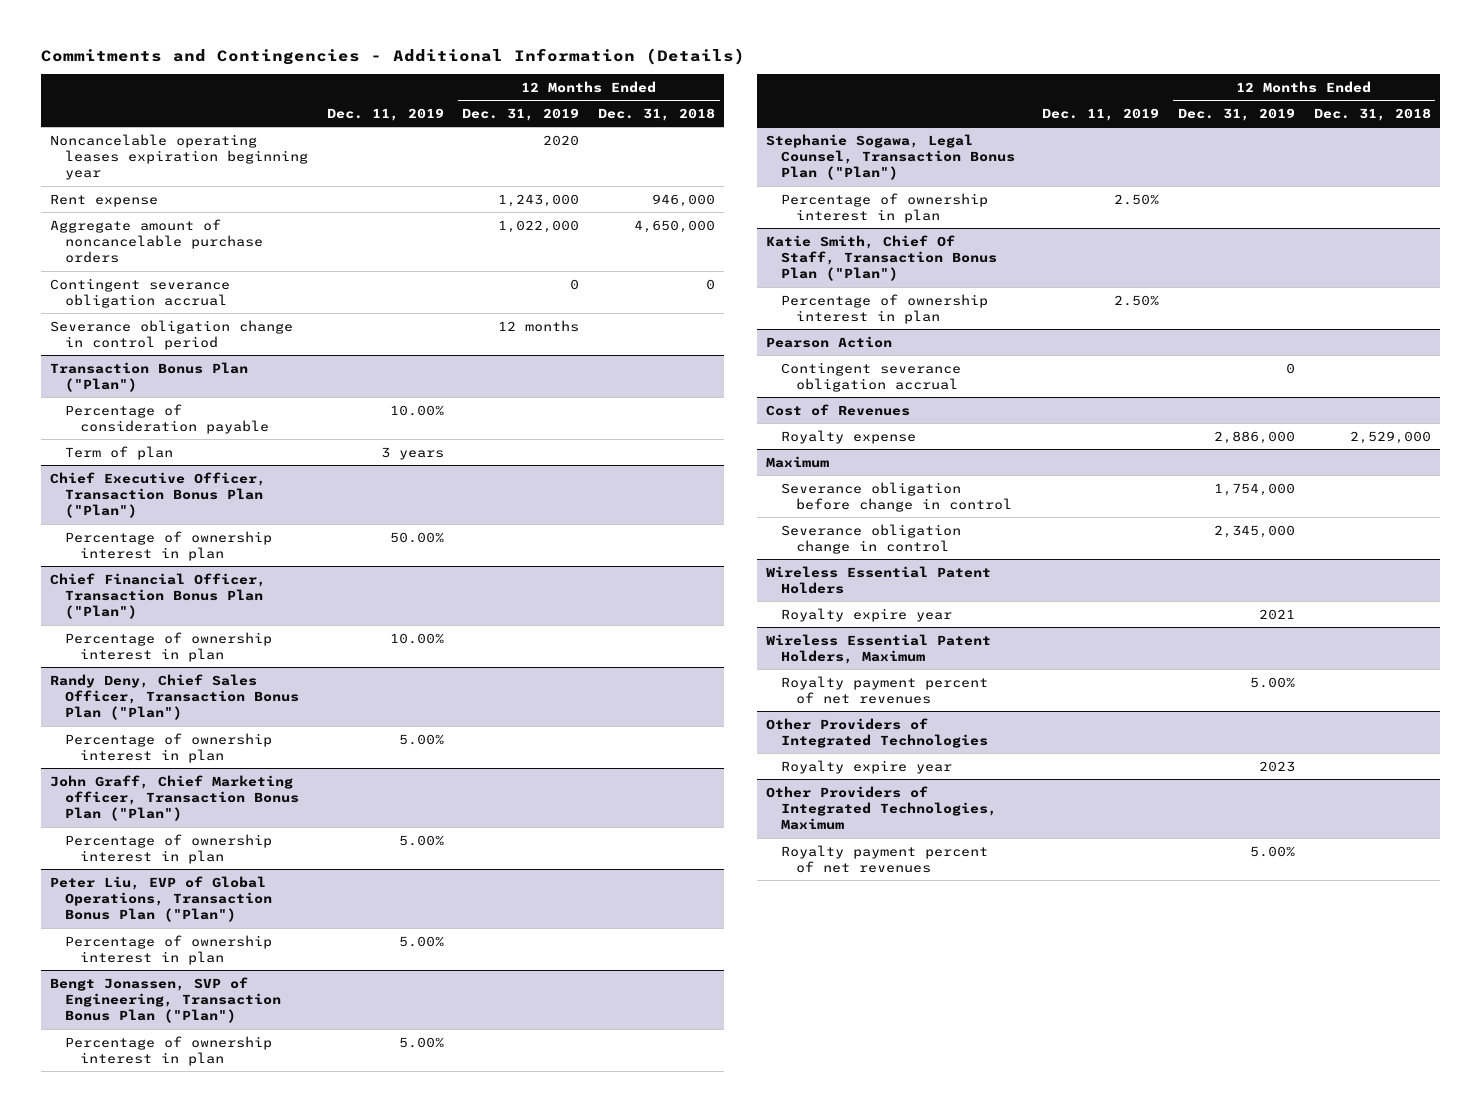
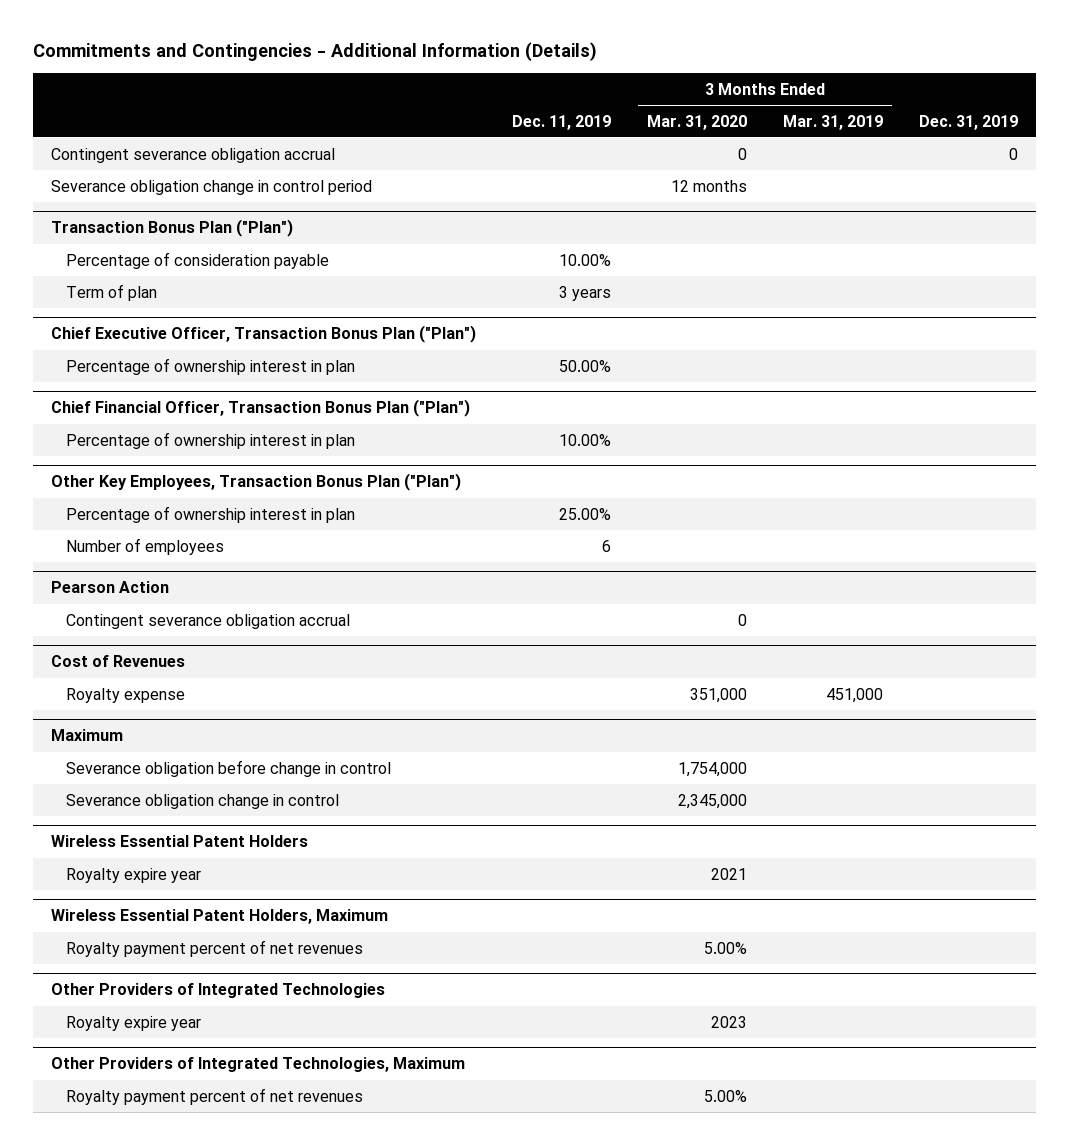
- | Dec. 11, 2019 | 12 Months Ended Dec. 31, 2019 | 12 Months Ended Dec. 31, 2018
+ | Dec. 11, 2019 | 3 Months Ended Mar. 31, 2020 | 3 Months Ended Mar. 31, 2019 | Dec. 31, 2019
- Noncancelable operating leases expiration beginning year | | 2020 |
- Rent expense | | 1,243,000 | 946,000
- Aggregate amount of noncancelable purchase orders | | 1,022,000 | 4,650,000
- Randy Deny, Chief Sales Officer, Transaction Bonus Plan ("Plan")
- Percentage of ownership interest in plan | 5.00% | |
- John Graff, Chief Marketing officer, Transaction Bonus Plan ("Plan")
- Percentage of ownership interest in plan | 5.00% | |
- Peter Liu, EVP of Global Operations, Transaction Bonus Plan ("Plan")
- Percentage of ownership interest in plan | 5.00% | |
- Bengt Jonassen, SVP of Engineering, Transaction Bonus Plan ("Plan")
- Percentage of ownership interest in plan | 5.00% | |
- Stephanie Sogawa, Legal Counsel, Transaction Bonus Plan ("Plan")
- Percentage of ownership interest in plan | 2.50% | |
- Katie Smith, Chief Of Staff, Transaction Bonus Plan ("Plan")
- Percentage of ownership interest in plan | 2.50% | |
+ Other Key Employees, Transaction Bonus Plan ("Plan")
+ Percentage of ownership interest in plan | 25.00% | | |
+ Number of employees | 6 | | |

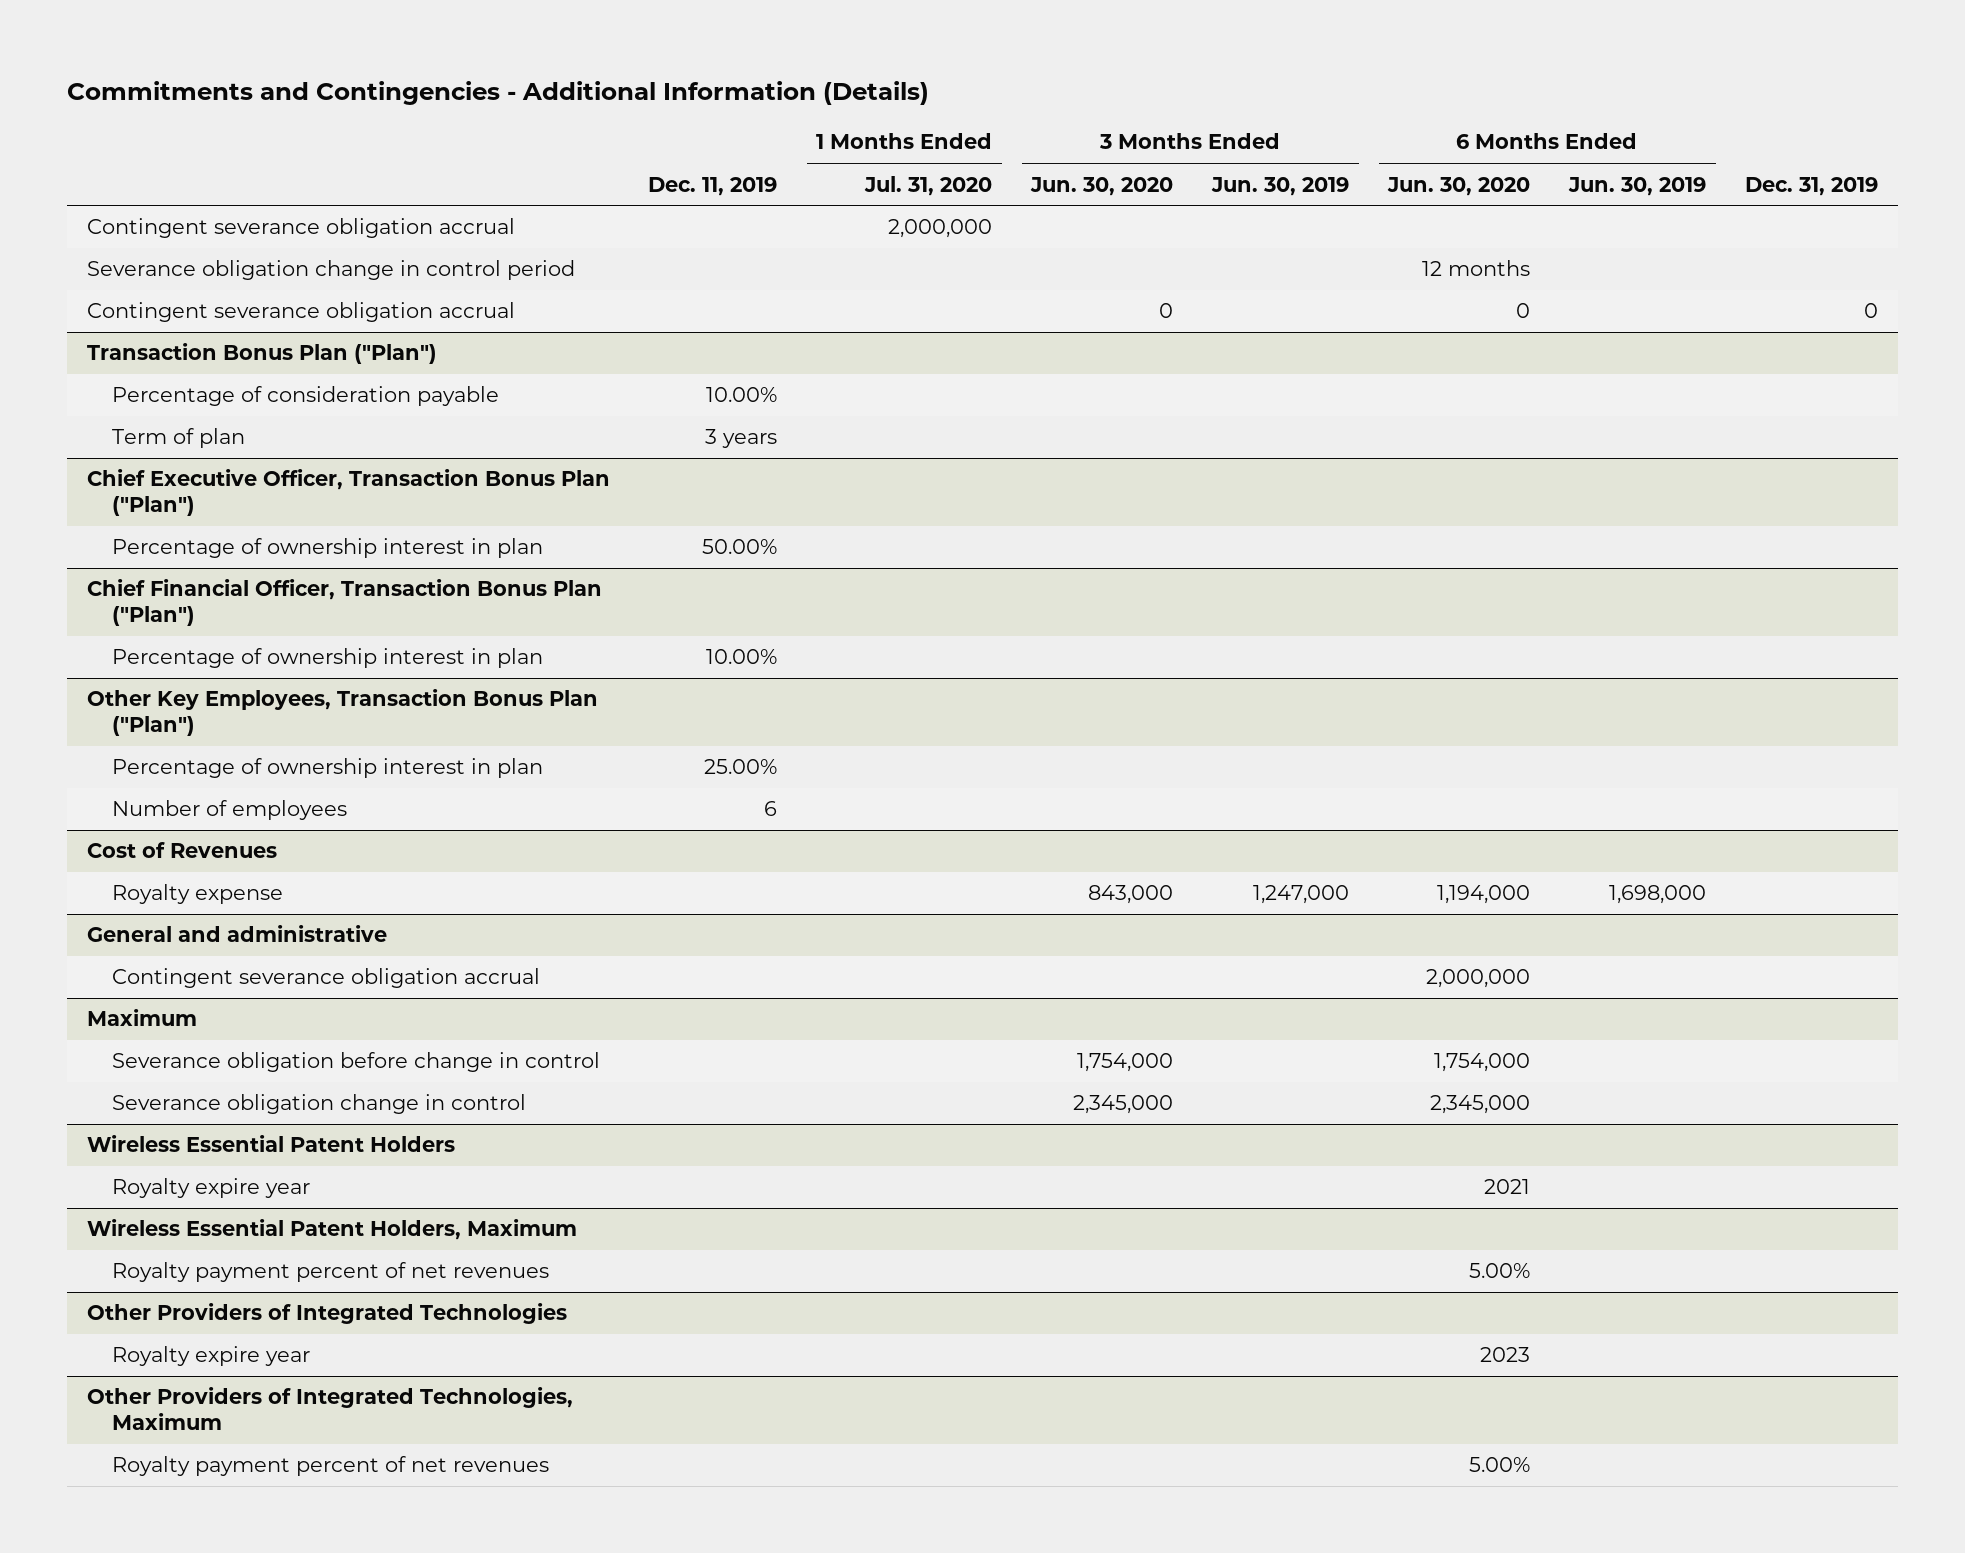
- | Dec. 11, 2019 | 3 Months Ended Mar. 31, 2020 | 3 Months Ended Mar. 31, 2019 | Dec. 31, 2019
+ | Dec. 11, 2019 | 1 Months Ended Jul. 31, 2020 | 3 Months Ended Jun. 30, 2020 | 3 Months Ended Jun. 30, 2019 | 6 Months Ended Jun. 30, 2020 | 6 Months Ended Jun. 30, 2019 | Dec. 31, 2019
+ Contingent severance obligation accrual | | 2,000,000 | | | | |
moved down: Contingent severance obligation accrual | | | 0 | | 0 | | 0
- Pearson Action
- Contingent severance obligation accrual | | 0 | |
+ General and administrative
+ Contingent severance obligation accrual | | | | | 2,000,000 | |

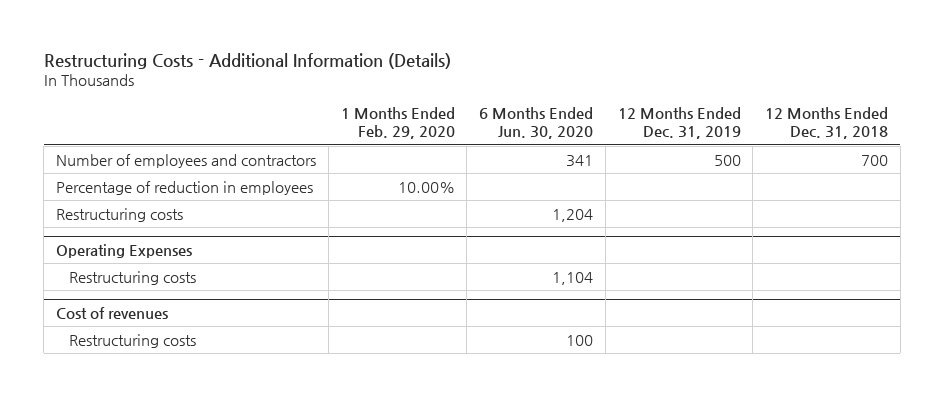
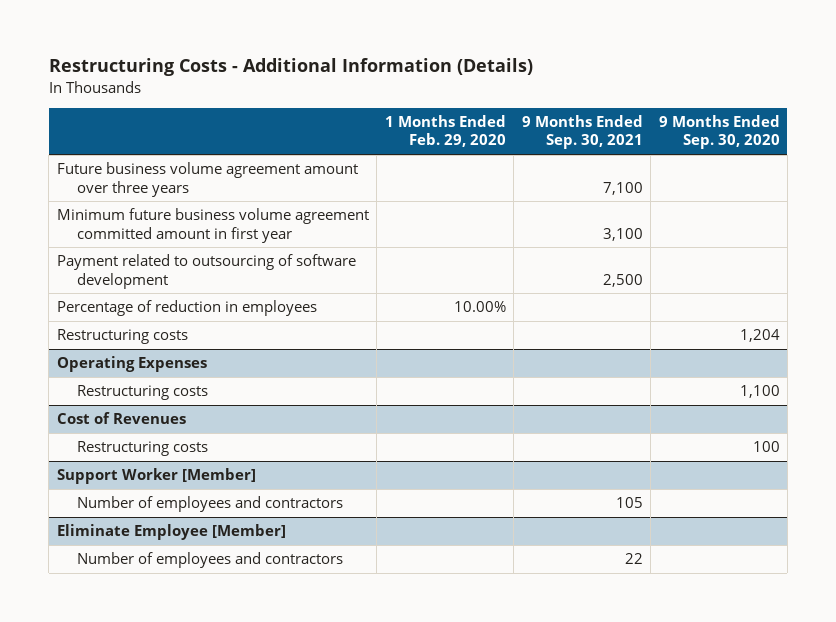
- | 1 Months Ended Feb. 29, 2020 | 6 Months Ended Jun. 30, 2020 | 12 Months Ended Dec. 31, 2019 | 12 Months Ended Dec. 31, 2018
+ | 1 Months Ended Feb. 29, 2020 | 9 Months Ended Sep. 30, 2021 | 9 Months Ended Sep. 30, 2020
- Number of employees and contractors | | 341 | 500 | 700
+ Future business volume agreement amount over three years | | 7,100 |
+ Minimum future business volume agreement committed amount in first year | | 3,100 |
+ Payment related to outsourcing of software development | | 2,500 |
- Cost of revenues
+ Cost of Revenues
+ Support Worker [Member]
+ Number of employees and contractors | | 105 |
+ Eliminate Employee [Member]
+ Number of employees and contractors | | 22 |

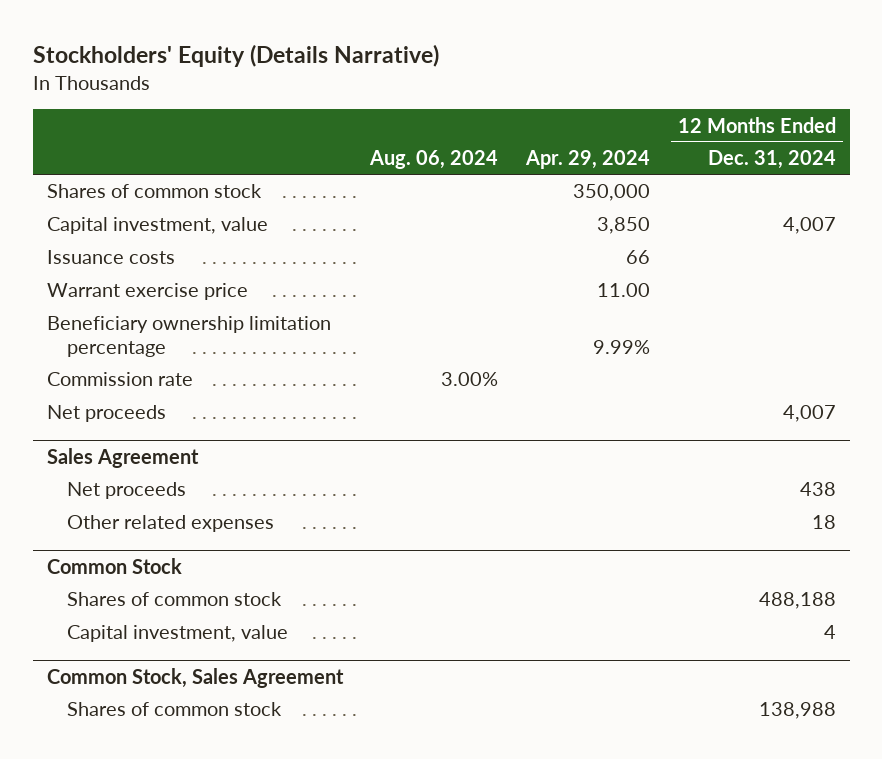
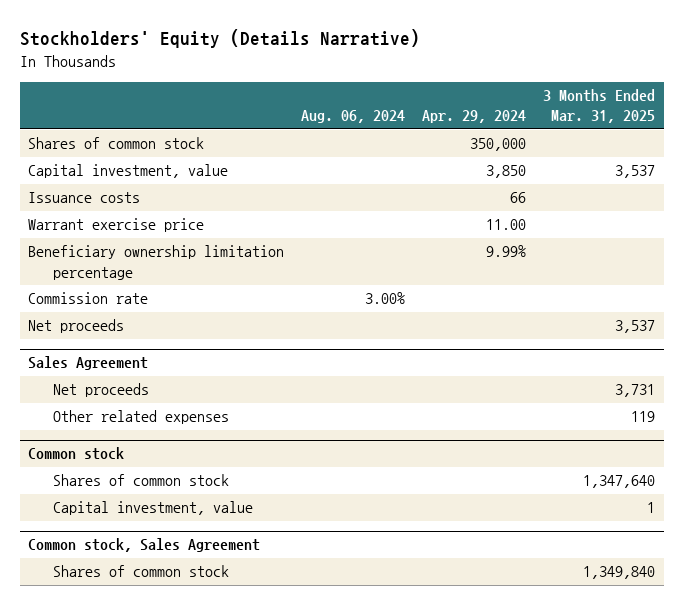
- | Aug. 06, 2024 | Apr. 29, 2024 | 12 Months Ended Dec. 31, 2024
+ | Aug. 06, 2024 | Apr. 29, 2024 | 3 Months Ended Mar. 31, 2025
- Common Stock
+ Common stock
- Common Stock, Sales Agreement
+ Common stock, Sales Agreement

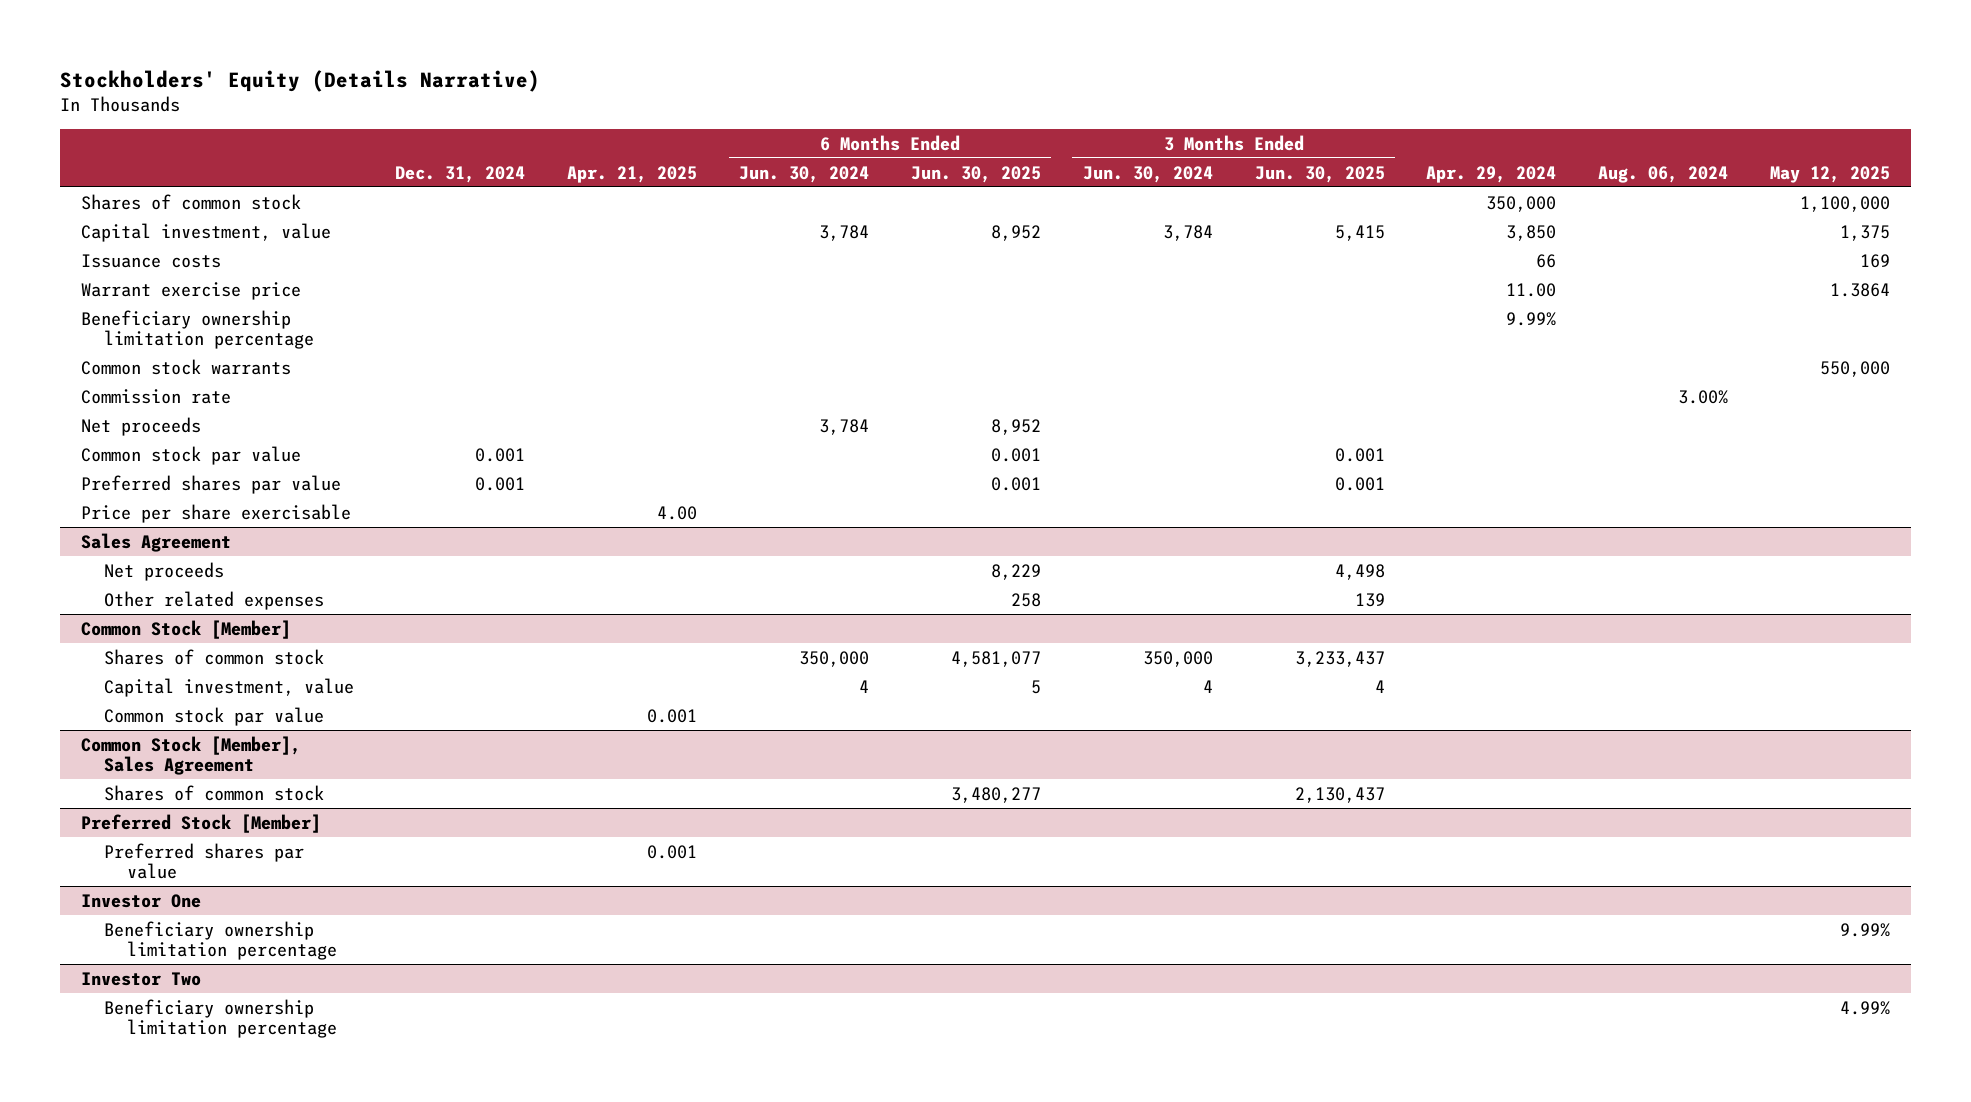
- | Aug. 06, 2024 | Apr. 29, 2024 | 3 Months Ended Mar. 31, 2025
+ | Dec. 31, 2024 | Apr. 21, 2025 | 6 Months Ended Jun. 30, 2024 | 6 Months Ended Jun. 30, 2025 | 3 Months Ended Jun. 30, 2024 | 3 Months Ended Jun. 30, 2025 | Apr. 29, 2024 | Aug. 06, 2024 | May 12, 2025
+ Common stock warrants | | | | | | | | | 550,000
+ Common stock par value | 0.001 | | | 0.001 | | 0.001 | | |
+ Preferred shares par value | 0.001 | | | 0.001 | | 0.001 | | |
+ Price per share exercisable | | 4.00 | | | | | | |
- Common stock
+ Common Stock [Member]
- Common stock, Sales Agreement
+ Common stock par value | | 0.001 | | | | | | |
+ Common Stock [Member], Sales Agreement
+ Preferred Stock [Member]
+ Preferred shares par value | | 0.001 | | | | | | |
+ Investor One
+ Beneficiary ownership limitation percentage | | | | | | | | | 9.99%
+ Investor Two
+ Beneficiary ownership limitation percentage | | | | | | | | | 4.99%

